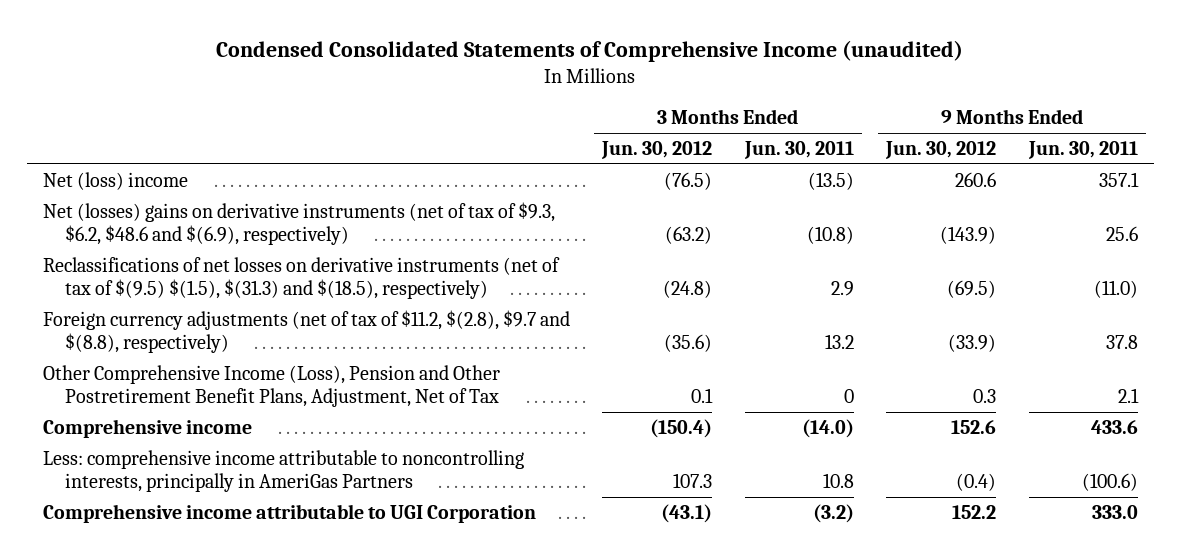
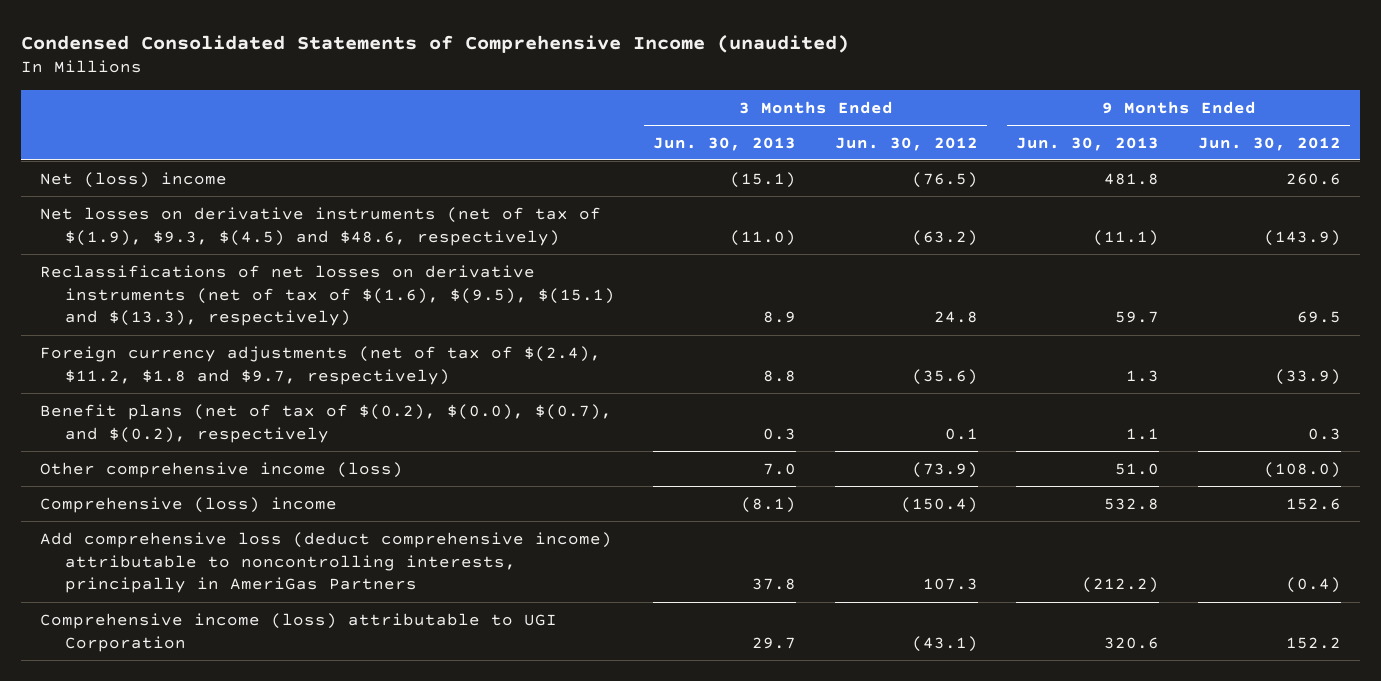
- | 3 Months Ended Jun. 30, 2012 | 3 Months Ended Jun. 30, 2011 | 9 Months Ended Jun. 30, 2012 | 9 Months Ended Jun. 30, 2011
+ | 3 Months Ended Jun. 30, 2013 | 3 Months Ended Jun. 30, 2012 | 9 Months Ended Jun. 30, 2013 | 9 Months Ended Jun. 30, 2012
- Net (losses) gains on derivative instruments (net of tax of $9.3, $6.2, $48.6 and $(6.9), respectively) | (63.2) | (10.8) | (143.9) | 25.6
- Reclassifications of net losses on derivative instruments (net of tax of $(9.5) $(1.5), $(31.3) and $(18.5), respectively) | (24.8) | 2.9 | (69.5) | (11.0)
- Foreign currency adjustments (net of tax of $11.2, $(2.8), $9.7 and $(8.8), respectively) | (35.6) | 13.2 | (33.9) | 37.8
- Other Comprehensive Income (Loss), Pension and Other Postretirement Benefit Plans, Adjustment, Net of Tax | 0.1 | 0 | 0.3 | 2.1
- Comprehensive income | (150.4) | (14.0) | 152.6 | 433.6
- Less: comprehensive income attributable to noncontrolling interests, principally in AmeriGas Partners | 107.3 | 10.8 | (0.4) | (100.6)
- Comprehensive income attributable to UGI Corporation | (43.1) | (3.2) | 152.2 | 333.0
+ Net losses on derivative instruments (net of tax of $(1.9), $9.3, $(4.5) and $48.6, respectively) | (11.0) | (63.2) | (11.1) | (143.9)
+ Reclassifications of net losses on derivative instruments (net of tax of $(1.6), $(9.5), $(15.1) and $(13.3), respectively) | 8.9 | 24.8 | 59.7 | 69.5
+ Foreign currency adjustments (net of tax of $(2.4), $11.2, $1.8 and $9.7, respectively) | 8.8 | (35.6) | 1.3 | (33.9)
+ Benefit plans (net of tax of $(0.2), $(0.0), $(0.7), and $(0.2), respectively | 0.3 | 0.1 | 1.1 | 0.3
+ Other comprehensive income (loss) | 7.0 | (73.9) | 51.0 | (108.0)
+ Comprehensive (loss) income | (8.1) | (150.4) | 532.8 | 152.6
+ Add comprehensive loss (deduct comprehensive income) attributable to noncontrolling interests, principally in AmeriGas Partners | 37.8 | 107.3 | (212.2) | (0.4)
+ Comprehensive income (loss) attributable to UGI Corporation | 29.7 | (43.1) | 320.6 | 152.2

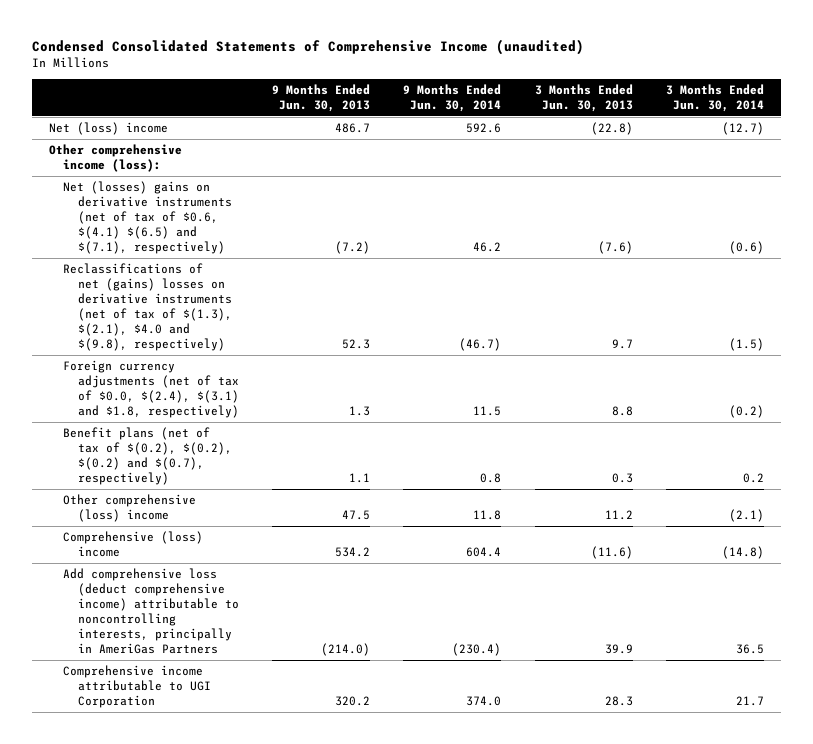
- | 3 Months Ended Jun. 30, 2013 | 3 Months Ended Jun. 30, 2012 | 9 Months Ended Jun. 30, 2013 | 9 Months Ended Jun. 30, 2012
+ | 9 Months Ended Jun. 30, 2013 | 9 Months Ended Jun. 30, 2014 | 3 Months Ended Jun. 30, 2013 | 3 Months Ended Jun. 30, 2014
- Net (loss) income | (15.1) | (76.5) | 481.8 | 260.6
- Net losses on derivative instruments (net of tax of $(1.9), $9.3, $(4.5) and $48.6, respectively) | (11.0) | (63.2) | (11.1) | (143.9)
- Reclassifications of net losses on derivative instruments (net of tax of $(1.6), $(9.5), $(15.1) and $(13.3), respectively) | 8.9 | 24.8 | 59.7 | 69.5
- Foreign currency adjustments (net of tax of $(2.4), $11.2, $1.8 and $9.7, respectively) | 8.8 | (35.6) | 1.3 | (33.9)
- Benefit plans (net of tax of $(0.2), $(0.0), $(0.7), and $(0.2), respectively | 0.3 | 0.1 | 1.1 | 0.3
- Other comprehensive income (loss) | 7.0 | (73.9) | 51.0 | (108.0)
- Comprehensive (loss) income | (8.1) | (150.4) | 532.8 | 152.6
- Add comprehensive loss (deduct comprehensive income) attributable to noncontrolling interests, principally in AmeriGas Partners | 37.8 | 107.3 | (212.2) | (0.4)
- Comprehensive income (loss) attributable to UGI Corporation | 29.7 | (43.1) | 320.6 | 152.2
+ Net (loss) income | 486.7 | 592.6 | (22.8) | (12.7)
+ Other comprehensive income (loss):
+ Net (losses) gains on derivative instruments (net of tax of $0.6, $(4.1) $(6.5) and $(7.1), respectively) | (7.2) | 46.2 | (7.6) | (0.6)
+ Reclassifications of net (gains) losses on derivative instruments (net of tax of $(1.3), $(2.1), $4.0 and $(9.8), respectively) | 52.3 | (46.7) | 9.7 | (1.5)
+ Foreign currency adjustments (net of tax of $0.0, $(2.4), $(3.1) and $1.8, respectively) | 1.3 | 11.5 | 8.8 | (0.2)
+ Benefit plans (net of tax of $(0.2), $(0.2), $(0.2) and $(0.7), respectively) | 1.1 | 0.8 | 0.3 | 0.2
+ Other comprehensive (loss) income | 47.5 | 11.8 | 11.2 | (2.1)
+ Comprehensive (loss) income | 534.2 | 604.4 | (11.6) | (14.8)
+ Add comprehensive loss (deduct comprehensive income) attributable to noncontrolling interests, principally in AmeriGas Partners | (214.0) | (230.4) | 39.9 | 36.5
+ Comprehensive income attributable to UGI Corporation | 320.2 | 374.0 | 28.3 | 21.7

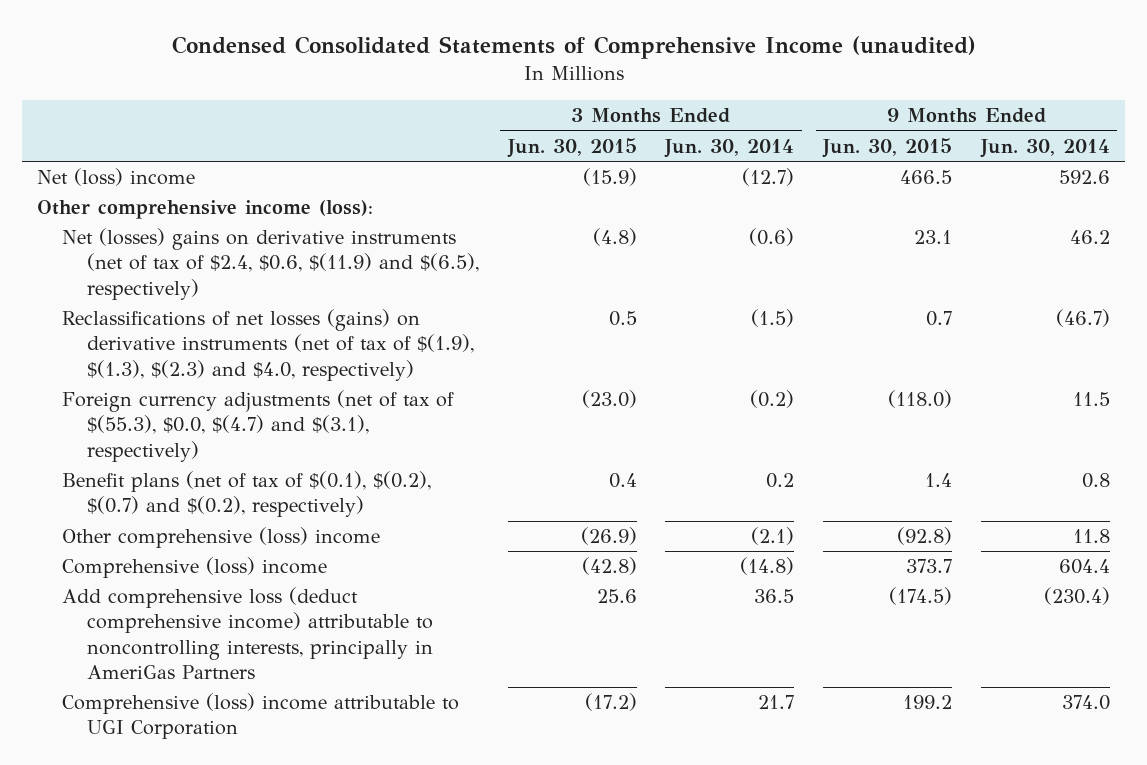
- | 9 Months Ended Jun. 30, 2013 | 9 Months Ended Jun. 30, 2014 | 3 Months Ended Jun. 30, 2013 | 3 Months Ended Jun. 30, 2014
+ | 3 Months Ended Jun. 30, 2015 | 3 Months Ended Jun. 30, 2014 | 9 Months Ended Jun. 30, 2015 | 9 Months Ended Jun. 30, 2014
- Net (losses) gains on derivative instruments (net of tax of $0.6, $(4.1) $(6.5) and $(7.1), respectively) | (7.2) | 46.2 | (7.6) | (0.6)
- Reclassifications of net (gains) losses on derivative instruments (net of tax of $(1.3), $(2.1), $4.0 and $(9.8), respectively) | 52.3 | (46.7) | 9.7 | (1.5)
- Foreign currency adjustments (net of tax of $0.0, $(2.4), $(3.1) and $1.8, respectively) | 1.3 | 11.5 | 8.8 | (0.2)
- Benefit plans (net of tax of $(0.2), $(0.2), $(0.2) and $(0.7), respectively) | 1.1 | 0.8 | 0.3 | 0.2
+ Net (losses) gains on derivative instruments (net of tax of $2.4, $0.6, $(11.9) and $(6.5), respectively) | (4.8) | (0.6) | 23.1 | 46.2
+ Reclassifications of net losses (gains) on derivative instruments (net of tax of $(1.9), $(1.3), $(2.3) and $4.0, respectively) | 0.5 | (1.5) | 0.7 | (46.7)
+ Foreign currency adjustments (net of tax of $(55.3), $0.0, $(4.7) and $(3.1), respectively) | (23.0) | (0.2) | (118.0) | 11.5
+ Benefit plans (net of tax of $(0.1), $(0.2), $(0.7) and $(0.2), respectively) | 0.4 | 0.2 | 1.4 | 0.8
- Comprehensive income attributable to UGI Corporation | 320.2 | 374.0 | 28.3 | 21.7
+ Comprehensive (loss) income attributable to UGI Corporation | (17.2) | 21.7 | 199.2 | 374.0

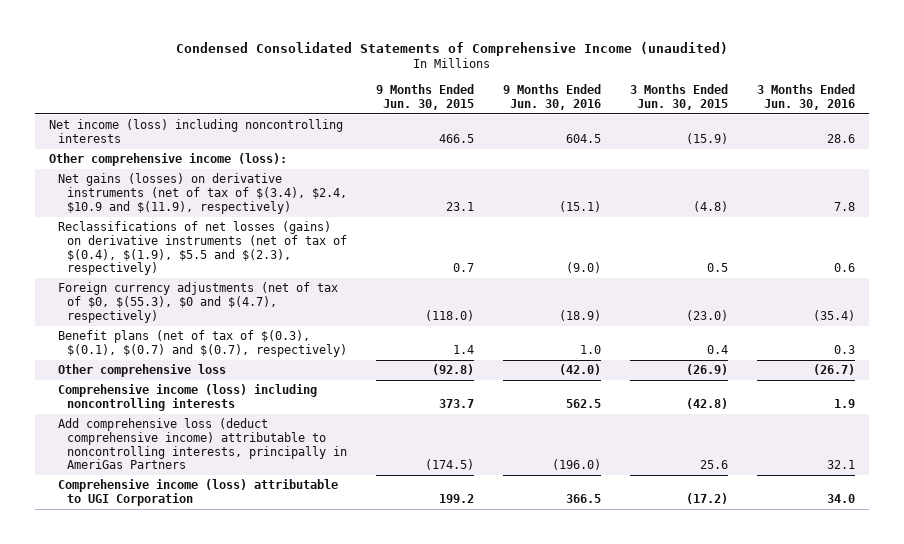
- | 3 Months Ended Jun. 30, 2015 | 3 Months Ended Jun. 30, 2014 | 9 Months Ended Jun. 30, 2015 | 9 Months Ended Jun. 30, 2014
+ | 9 Months Ended Jun. 30, 2015 | 9 Months Ended Jun. 30, 2016 | 3 Months Ended Jun. 30, 2015 | 3 Months Ended Jun. 30, 2016
- Net (loss) income | (15.9) | (12.7) | 466.5 | 592.6
+ Net income (loss) including noncontrolling interests | 466.5 | 604.5 | (15.9) | 28.6
- Net (losses) gains on derivative instruments (net of tax of $2.4, $0.6, $(11.9) and $(6.5), respectively) | (4.8) | (0.6) | 23.1 | 46.2
- Reclassifications of net losses (gains) on derivative instruments (net of tax of $(1.9), $(1.3), $(2.3) and $4.0, respectively) | 0.5 | (1.5) | 0.7 | (46.7)
- Foreign currency adjustments (net of tax of $(55.3), $0.0, $(4.7) and $(3.1), respectively) | (23.0) | (0.2) | (118.0) | 11.5
- Benefit plans (net of tax of $(0.1), $(0.2), $(0.7) and $(0.2), respectively) | 0.4 | 0.2 | 1.4 | 0.8
- Other comprehensive (loss) income | (26.9) | (2.1) | (92.8) | 11.8
- Comprehensive (loss) income | (42.8) | (14.8) | 373.7 | 604.4
+ Net gains (losses) on derivative instruments (net of tax of $(3.4), $2.4, $10.9 and $(11.9), respectively) | 23.1 | (15.1) | (4.8) | 7.8
+ Reclassifications of net losses (gains) on derivative instruments (net of tax of $(0.4), $(1.9), $5.5 and $(2.3), respectively) | 0.7 | (9.0) | 0.5 | 0.6
+ Foreign currency adjustments (net of tax of $0, $(55.3), $0 and $(4.7), respectively) | (118.0) | (18.9) | (23.0) | (35.4)
+ Benefit plans (net of tax of $(0.3), $(0.1), $(0.7) and $(0.7), respectively) | 1.4 | 1.0 | 0.4 | 0.3
+ Other comprehensive loss | (92.8) | (42.0) | (26.9) | (26.7)
+ Comprehensive income (loss) including noncontrolling interests | 373.7 | 562.5 | (42.8) | 1.9
- Comprehensive (loss) income attributable to UGI Corporation | (17.2) | 21.7 | 199.2 | 374.0
+ Comprehensive income (loss) attributable to UGI Corporation | 199.2 | 366.5 | (17.2) | 34.0

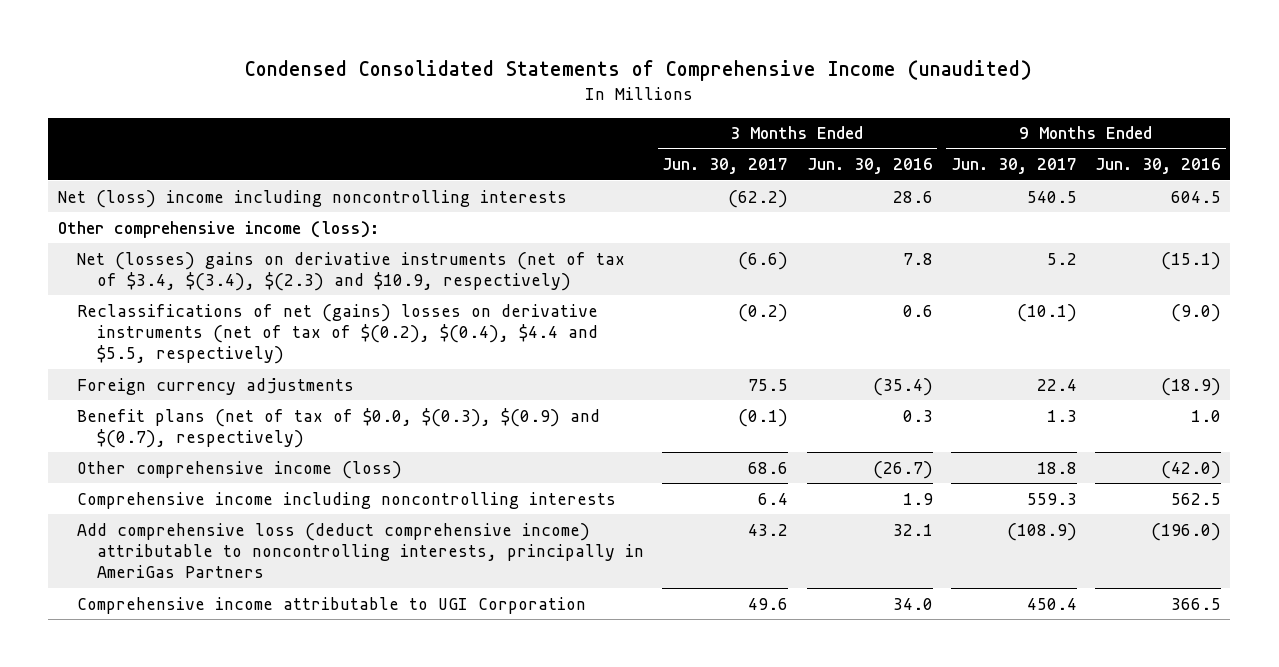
- | 9 Months Ended Jun. 30, 2015 | 9 Months Ended Jun. 30, 2016 | 3 Months Ended Jun. 30, 2015 | 3 Months Ended Jun. 30, 2016
+ | 3 Months Ended Jun. 30, 2017 | 3 Months Ended Jun. 30, 2016 | 9 Months Ended Jun. 30, 2017 | 9 Months Ended Jun. 30, 2016
- Net income (loss) including noncontrolling interests | 466.5 | 604.5 | (15.9) | 28.6
+ Net (loss) income including noncontrolling interests | (62.2) | 28.6 | 540.5 | 604.5
- Net gains (losses) on derivative instruments (net of tax of $(3.4), $2.4, $10.9 and $(11.9), respectively) | 23.1 | (15.1) | (4.8) | 7.8
- Reclassifications of net losses (gains) on derivative instruments (net of tax of $(0.4), $(1.9), $5.5 and $(2.3), respectively) | 0.7 | (9.0) | 0.5 | 0.6
- Foreign currency adjustments (net of tax of $0, $(55.3), $0 and $(4.7), respectively) | (118.0) | (18.9) | (23.0) | (35.4)
- Benefit plans (net of tax of $(0.3), $(0.1), $(0.7) and $(0.7), respectively) | 1.4 | 1.0 | 0.4 | 0.3
- Other comprehensive loss | (92.8) | (42.0) | (26.9) | (26.7)
- Comprehensive income (loss) including noncontrolling interests | 373.7 | 562.5 | (42.8) | 1.9
+ Net (losses) gains on derivative instruments (net of tax of $3.4, $(3.4), $(2.3) and $10.9, respectively) | (6.6) | 7.8 | 5.2 | (15.1)
+ Reclassifications of net (gains) losses on derivative instruments (net of tax of $(0.2), $(0.4), $4.4 and $5.5, respectively) | (0.2) | 0.6 | (10.1) | (9.0)
+ Foreign currency adjustments | 75.5 | (35.4) | 22.4 | (18.9)
+ Benefit plans (net of tax of $0.0, $(0.3), $(0.9) and $(0.7), respectively) | (0.1) | 0.3 | 1.3 | 1.0
+ Other comprehensive income (loss) | 68.6 | (26.7) | 18.8 | (42.0)
+ Comprehensive income including noncontrolling interests | 6.4 | 1.9 | 559.3 | 562.5
- Comprehensive income (loss) attributable to UGI Corporation | 199.2 | 366.5 | (17.2) | 34.0
+ Comprehensive income attributable to UGI Corporation | 49.6 | 34.0 | 450.4 | 366.5

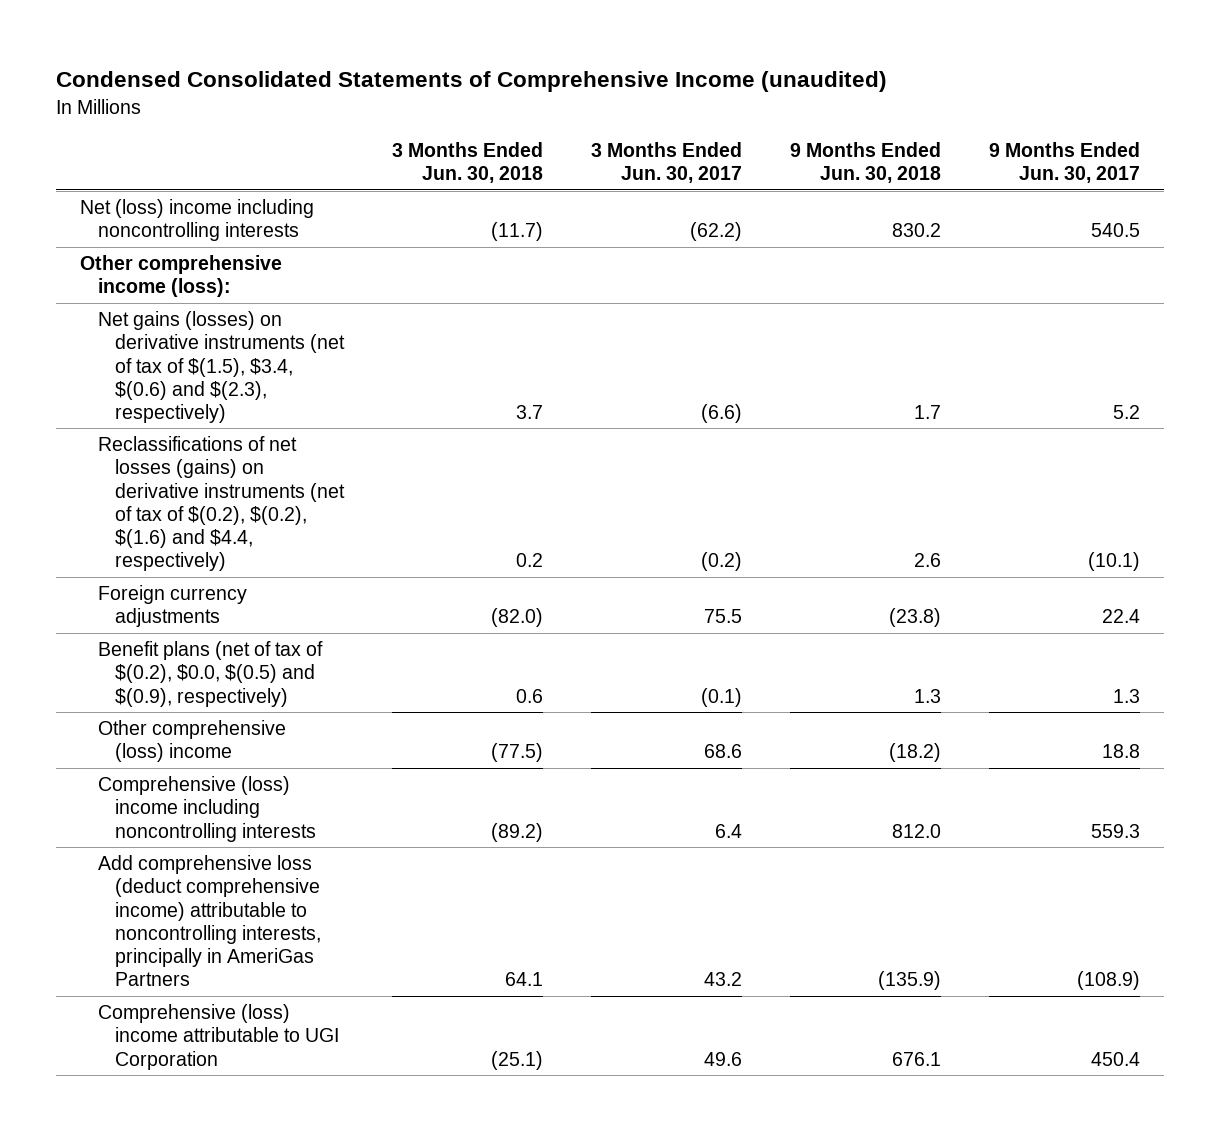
- | 3 Months Ended Jun. 30, 2017 | 3 Months Ended Jun. 30, 2016 | 9 Months Ended Jun. 30, 2017 | 9 Months Ended Jun. 30, 2016
+ | 3 Months Ended Jun. 30, 2018 | 3 Months Ended Jun. 30, 2017 | 9 Months Ended Jun. 30, 2018 | 9 Months Ended Jun. 30, 2017
- Net (losses) gains on derivative instruments (net of tax of $3.4, $(3.4), $(2.3) and $10.9, respectively) | (6.6) | 7.8 | 5.2 | (15.1)
- Reclassifications of net (gains) losses on derivative instruments (net of tax of $(0.2), $(0.4), $4.4 and $5.5, respectively) | (0.2) | 0.6 | (10.1) | (9.0)
+ Net gains (losses) on derivative instruments (net of tax of $(1.5), $3.4, $(0.6) and $(2.3), respectively) | 3.7 | (6.6) | 1.7 | 5.2
+ Reclassifications of net losses (gains) on derivative instruments (net of tax of $(0.2), $(0.2), $(1.6) and $4.4, respectively) | 0.2 | (0.2) | 2.6 | (10.1)
- Benefit plans (net of tax of $0.0, $(0.3), $(0.9) and $(0.7), respectively) | (0.1) | 0.3 | 1.3 | 1.0
- Other comprehensive income (loss) | 68.6 | (26.7) | 18.8 | (42.0)
- Comprehensive income including noncontrolling interests | 6.4 | 1.9 | 559.3 | 562.5
+ Benefit plans (net of tax of $(0.2), $0.0, $(0.5) and $(0.9), respectively) | 0.6 | (0.1) | 1.3 | 1.3
+ Other comprehensive (loss) income | (77.5) | 68.6 | (18.2) | 18.8
+ Comprehensive (loss) income including noncontrolling interests | (89.2) | 6.4 | 812.0 | 559.3
- Comprehensive income attributable to UGI Corporation | 49.6 | 34.0 | 450.4 | 366.5
+ Comprehensive (loss) income attributable to UGI Corporation | (25.1) | 49.6 | 676.1 | 450.4

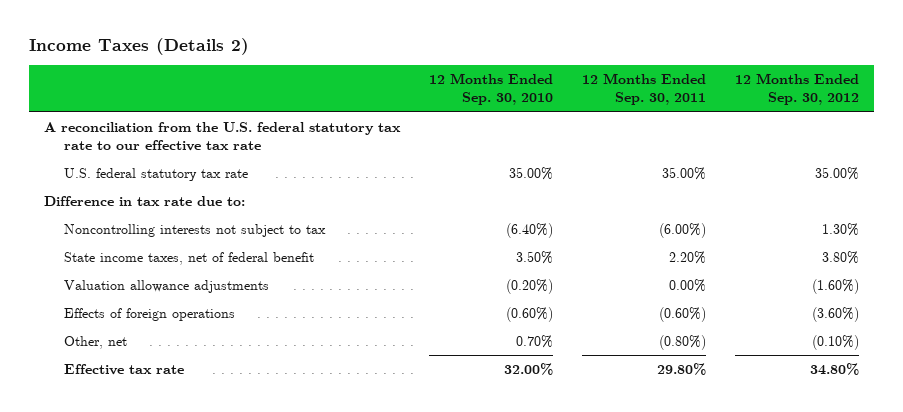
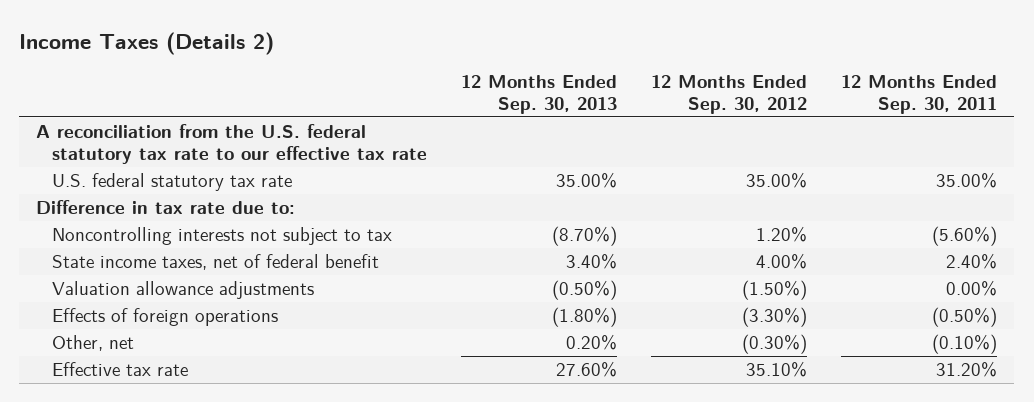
- | 12 Months Ended Sep. 30, 2010 | 12 Months Ended Sep. 30, 2011 | 12 Months Ended Sep. 30, 2012
+ | 12 Months Ended Sep. 30, 2013 | 12 Months Ended Sep. 30, 2012 | 12 Months Ended Sep. 30, 2011
- Noncontrolling interests not subject to tax | (6.40%) | (6.00%) | 1.30%
- State income taxes, net of federal benefit | 3.50% | 2.20% | 3.80%
- Valuation allowance adjustments | (0.20%) | 0.00% | (1.60%)
- Effects of foreign operations | (0.60%) | (0.60%) | (3.60%)
- Other, net | 0.70% | (0.80%) | (0.10%)
- Effective tax rate | 32.00% | 29.80% | 34.80%
+ Noncontrolling interests not subject to tax | (8.70%) | 1.20% | (5.60%)
+ State income taxes, net of federal benefit | 3.40% | 4.00% | 2.40%
+ Valuation allowance adjustments | (0.50%) | (1.50%) | 0.00%
+ Effects of foreign operations | (1.80%) | (3.30%) | (0.50%)
+ Other, net | 0.20% | (0.30%) | (0.10%)
+ Effective tax rate | 27.60% | 35.10% | 31.20%

